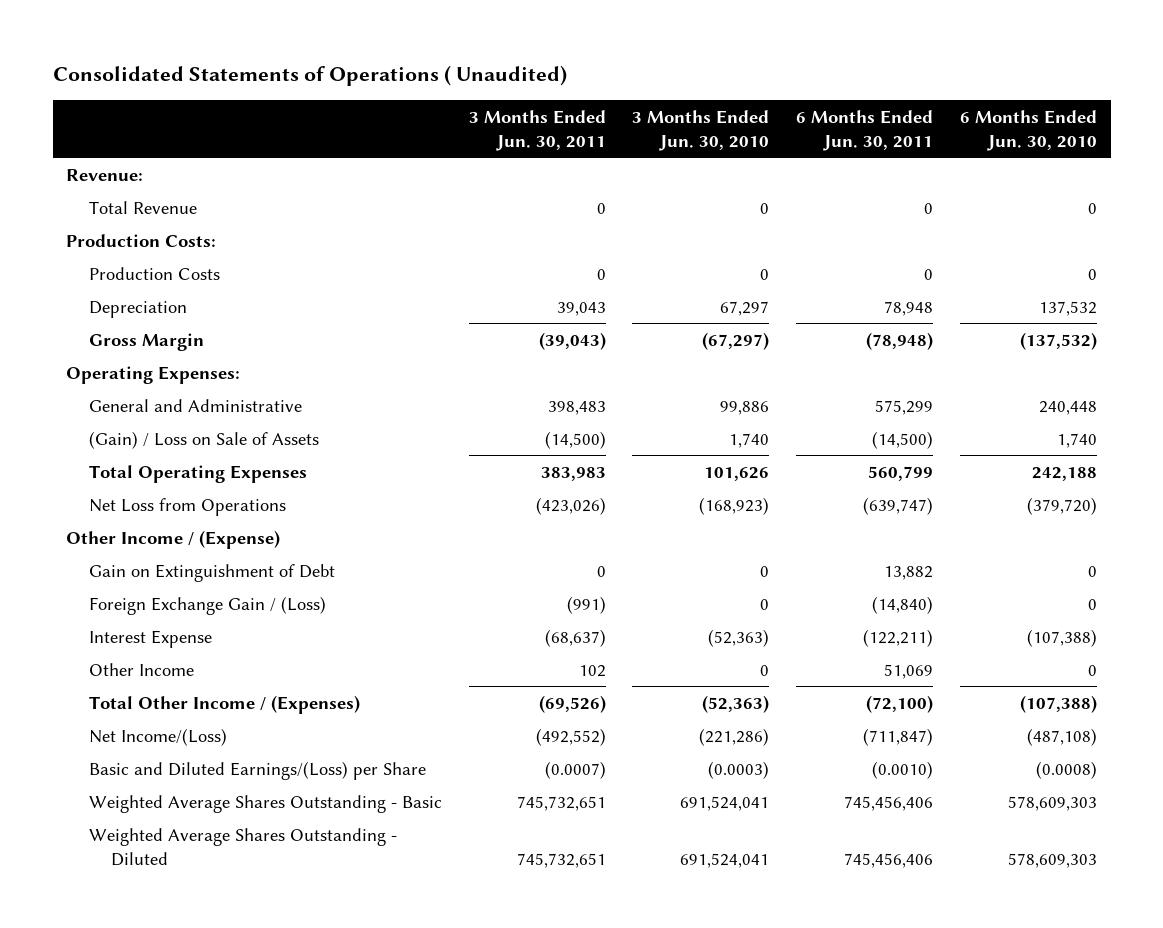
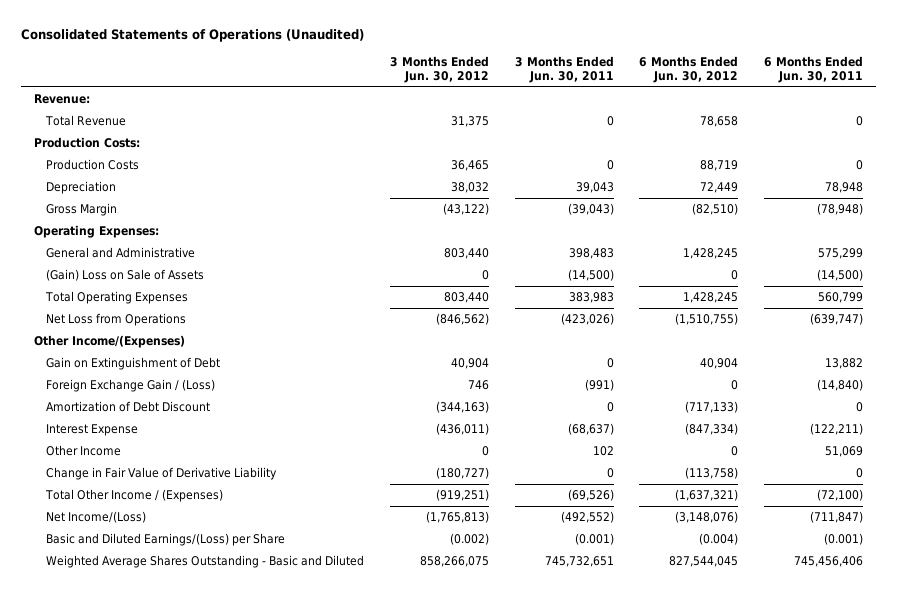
- Consolidated Statements of Operations ( Unaudited)
+ Consolidated Statements of Operations (Unaudited)
- | 3 Months Ended Jun. 30, 2011 | 3 Months Ended Jun. 30, 2010 | 6 Months Ended Jun. 30, 2011 | 6 Months Ended Jun. 30, 2010
+ | 3 Months Ended Jun. 30, 2012 | 3 Months Ended Jun. 30, 2011 | 6 Months Ended Jun. 30, 2012 | 6 Months Ended Jun. 30, 2011
- (Gain) / Loss on Sale of Assets | (14,500) | 1,740 | (14,500) | 1,740
+ (Gain) Loss on Sale of Assets | 0 | (14,500) | 0 | (14,500)
- Other Income / (Expense)
+ Other Income/(Expenses)
+ Amortization of Debt Discount | (344,163) | 0 | (717,133) | 0
+ Change in Fair Value of Derivative Liability | (180,727) | 0 | (113,758) | 0
- Basic and Diluted Earnings/(Loss) per Share | (0.0007) | (0.0003) | (0.0010) | (0.0008)
- Weighted Average Shares Outstanding - Basic | 745,732,651 | 691,524,041 | 745,456,406 | 578,609,303
- Weighted Average Shares Outstanding - Diluted | 745,732,651 | 691,524,041 | 745,456,406 | 578,609,303
+ Basic and Diluted Earnings/(Loss) per Share | (0.002) | (0.001) | (0.004) | (0.001)
+ Weighted Average Shares Outstanding - Basic and Diluted | 858,266,075 | 745,732,651 | 827,544,045 | 745,456,406

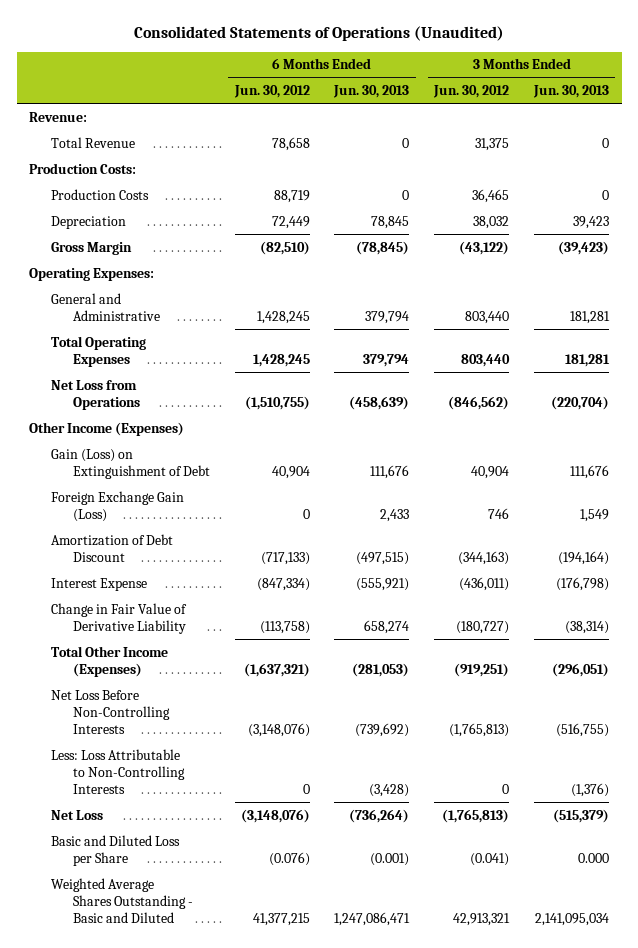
- | 3 Months Ended Jun. 30, 2012 | 3 Months Ended Jun. 30, 2011 | 6 Months Ended Jun. 30, 2012 | 6 Months Ended Jun. 30, 2011
+ | 6 Months Ended Jun. 30, 2012 | 6 Months Ended Jun. 30, 2013 | 3 Months Ended Jun. 30, 2012 | 3 Months Ended Jun. 30, 2013
- (Gain) Loss on Sale of Assets | 0 | (14,500) | 0 | (14,500)
- Other Income/(Expenses)
- Gain on Extinguishment of Debt | 40,904 | 0 | 40,904 | 13,882
- Foreign Exchange Gain / (Loss) | 746 | (991) | 0 | (14,840)
+ Other Income (Expenses)
+ Gain (Loss) on Extinguishment of Debt | 40,904 | 111,676 | 40,904 | 111,676
+ Foreign Exchange Gain (Loss) | 0 | 2,433 | 746 | 1,549
- Other Income | 0 | 102 | 0 | 51,069
- Total Other Income / (Expenses) | (919,251) | (69,526) | (1,637,321) | (72,100)
- Net Income/(Loss) | (1,765,813) | (492,552) | (3,148,076) | (711,847)
- Basic and Diluted Earnings/(Loss) per Share | (0.002) | (0.001) | (0.004) | (0.001)
- Weighted Average Shares Outstanding - Basic and Diluted | 858,266,075 | 745,732,651 | 827,544,045 | 745,456,406
+ Total Other Income (Expenses) | (1,637,321) | (281,053) | (919,251) | (296,051)
+ Net Loss Before Non-Controlling Interests | (3,148,076) | (739,692) | (1,765,813) | (516,755)
+ Less: Loss Attributable to Non-Controlling Interests | 0 | (3,428) | 0 | (1,376)
+ Net Loss | (3,148,076) | (736,264) | (1,765,813) | (515,379)
+ Basic and Diluted Loss per Share | (0.076) | (0.001) | (0.041) | 0.000
+ Weighted Average Shares Outstanding - Basic and Diluted | 41,377,215 | 1,247,086,471 | 42,913,321 | 2,141,095,034

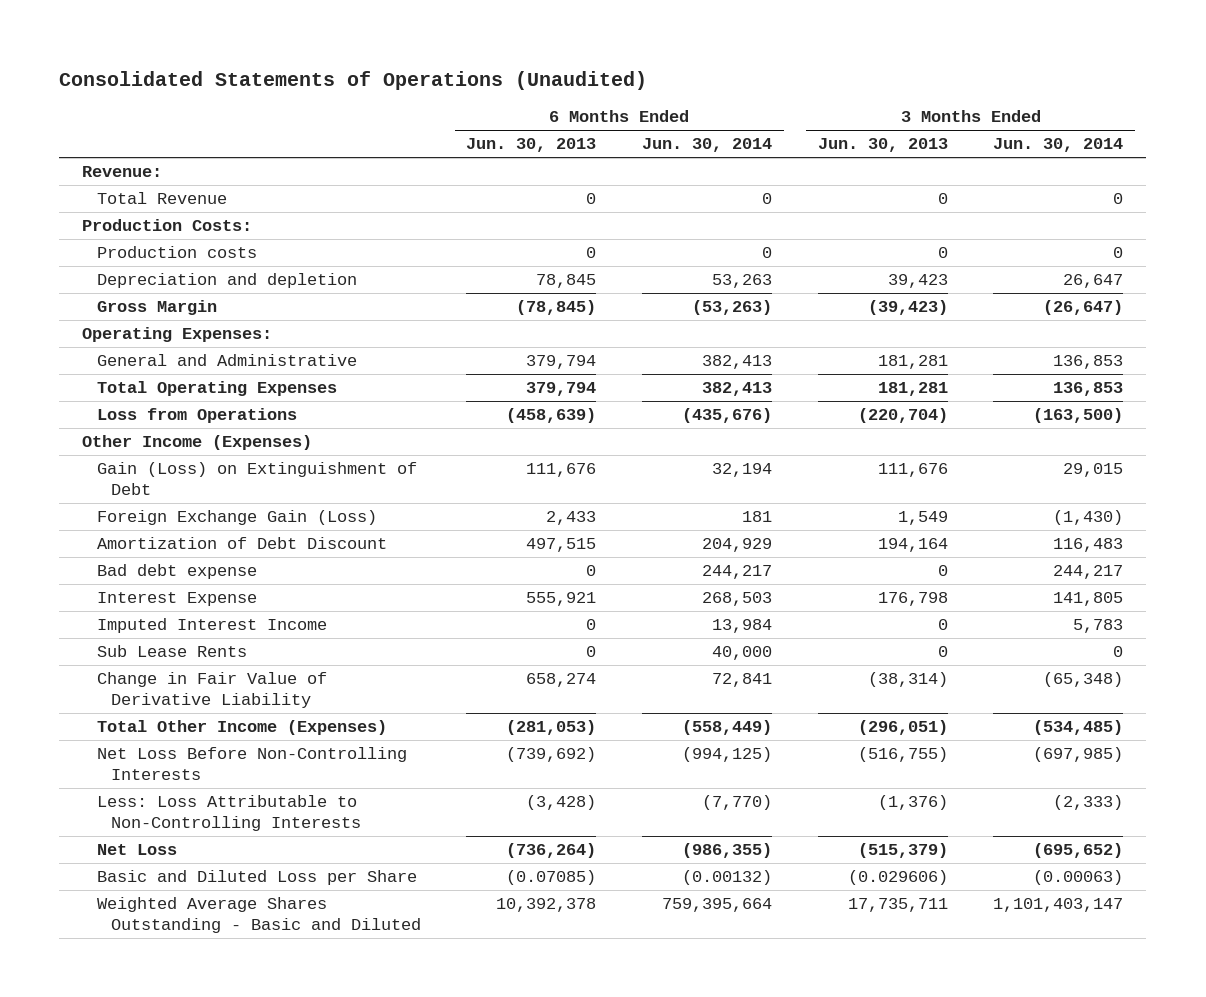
- | 6 Months Ended Jun. 30, 2012 | 6 Months Ended Jun. 30, 2013 | 3 Months Ended Jun. 30, 2012 | 3 Months Ended Jun. 30, 2013
+ | 6 Months Ended Jun. 30, 2013 | 6 Months Ended Jun. 30, 2014 | 3 Months Ended Jun. 30, 2013 | 3 Months Ended Jun. 30, 2014
- Production Costs | 88,719 | 0 | 36,465 | 0
- Depreciation | 72,449 | 78,845 | 38,032 | 39,423
+ Production costs | 0 | 0 | 0 | 0
+ Depreciation and depletion | 78,845 | 53,263 | 39,423 | 26,647
- Net Loss from Operations | (1,510,755) | (458,639) | (846,562) | (220,704)
+ Loss from Operations | (458,639) | (435,676) | (220,704) | (163,500)
- Amortization of Debt Discount | (717,133) | (497,515) | (344,163) | (194,164)
- Interest Expense | (847,334) | (555,921) | (436,011) | (176,798)
+ Amortization of Debt Discount | 497,515 | 204,929 | 194,164 | 116,483
+ Bad debt expense | 0 | 244,217 | 0 | 244,217
+ Interest Expense | 555,921 | 268,503 | 176,798 | 141,805
+ Imputed Interest Income | 0 | 13,984 | 0 | 5,783
+ Sub Lease Rents | 0 | 40,000 | 0 | 0
- Basic and Diluted Loss per Share | (0.076) | (0.001) | (0.041) | 0.000
- Weighted Average Shares Outstanding - Basic and Diluted | 41,377,215 | 1,247,086,471 | 42,913,321 | 2,141,095,034
+ Basic and Diluted Loss per Share | (0.07085) | (0.00132) | (0.029606) | (0.00063)
+ Weighted Average Shares Outstanding - Basic and Diluted | 10,392,378 | 759,395,664 | 17,735,711 | 1,101,403,147

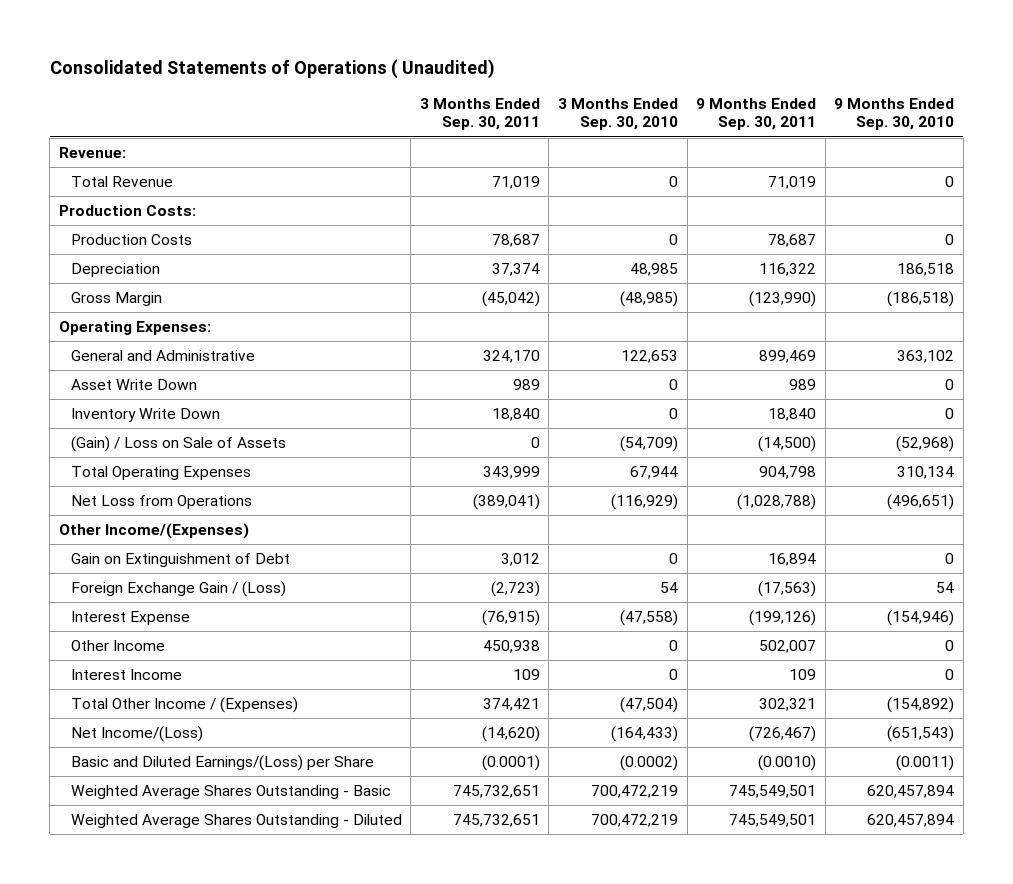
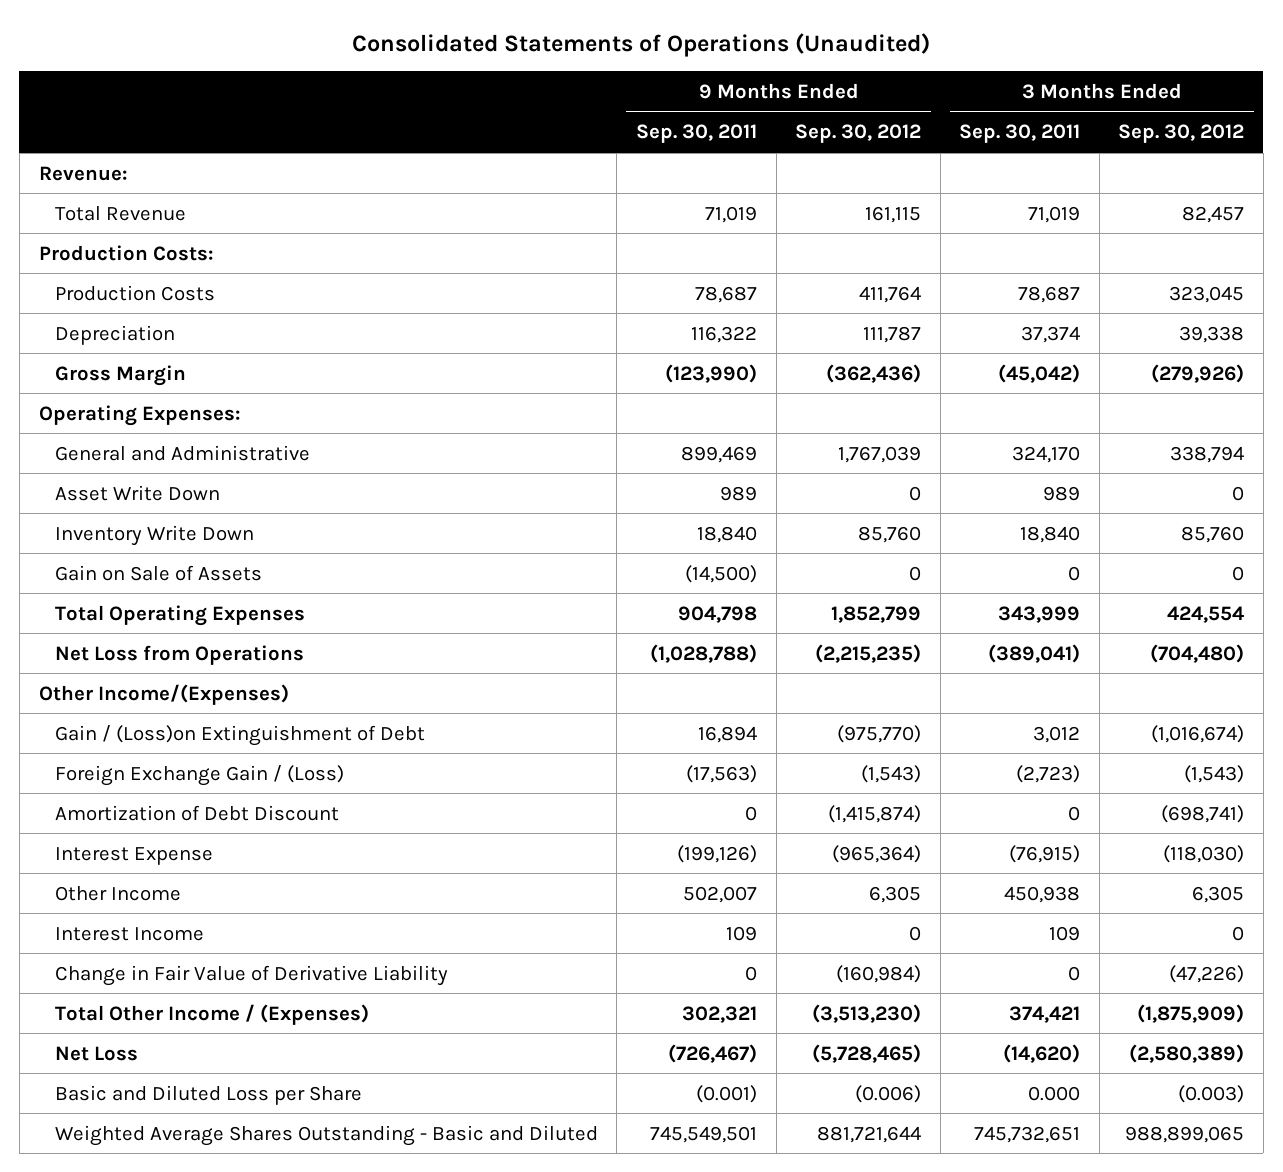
- Consolidated Statements of Operations ( Unaudited)
+ Consolidated Statements of Operations (Unaudited)
- | 3 Months Ended Sep. 30, 2011 | 3 Months Ended Sep. 30, 2010 | 9 Months Ended Sep. 30, 2011 | 9 Months Ended Sep. 30, 2010
+ | 9 Months Ended Sep. 30, 2011 | 9 Months Ended Sep. 30, 2012 | 3 Months Ended Sep. 30, 2011 | 3 Months Ended Sep. 30, 2012
- (Gain) / Loss on Sale of Assets | 0 | (54,709) | (14,500) | (52,968)
+ Gain on Sale of Assets | (14,500) | 0 | 0 | 0
- Gain on Extinguishment of Debt | 3,012 | 0 | 16,894 | 0
+ Gain / (Loss)on Extinguishment of Debt | 16,894 | (975,770) | 3,012 | (1,016,674)
+ Amortization of Debt Discount | 0 | (1,415,874) | 0 | (698,741)
+ Change in Fair Value of Derivative Liability | 0 | (160,984) | 0 | (47,226)
- Net Income/(Loss) | (14,620) | (164,433) | (726,467) | (651,543)
- Basic and Diluted Earnings/(Loss) per Share | (0.0001) | (0.0002) | (0.0010) | (0.0011)
- Weighted Average Shares Outstanding - Basic | 745,732,651 | 700,472,219 | 745,549,501 | 620,457,894
- Weighted Average Shares Outstanding - Diluted | 745,732,651 | 700,472,219 | 745,549,501 | 620,457,894
+ Net Loss | (726,467) | (5,728,465) | (14,620) | (2,580,389)
+ Basic and Diluted Loss per Share | (0.001) | (0.006) | 0.000 | (0.003)
+ Weighted Average Shares Outstanding - Basic and Diluted | 745,549,501 | 881,721,644 | 745,732,651 | 988,899,065

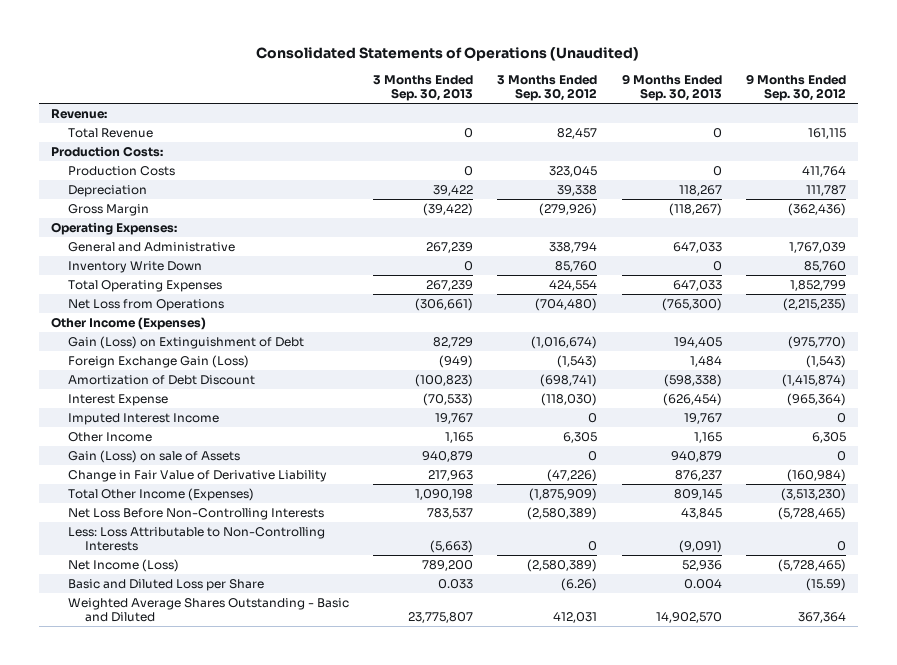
- | 9 Months Ended Sep. 30, 2011 | 9 Months Ended Sep. 30, 2012 | 3 Months Ended Sep. 30, 2011 | 3 Months Ended Sep. 30, 2012
+ | 3 Months Ended Sep. 30, 2013 | 3 Months Ended Sep. 30, 2012 | 9 Months Ended Sep. 30, 2013 | 9 Months Ended Sep. 30, 2012
- Asset Write Down | 989 | 0 | 989 | 0
- Gain on Sale of Assets | (14,500) | 0 | 0 | 0
- Other Income/(Expenses)
- Gain / (Loss)on Extinguishment of Debt | 16,894 | (975,770) | 3,012 | (1,016,674)
- Foreign Exchange Gain / (Loss) | (17,563) | (1,543) | (2,723) | (1,543)
+ Other Income (Expenses)
+ Gain (Loss) on Extinguishment of Debt | 82,729 | (1,016,674) | 194,405 | (975,770)
+ Foreign Exchange Gain (Loss) | (949) | (1,543) | 1,484 | (1,543)
+ Imputed Interest Income | 19,767 | 0 | 19,767 | 0
- Interest Income | 109 | 0 | 109 | 0
+ Gain (Loss) on sale of Assets | 940,879 | 0 | 940,879 | 0
- Total Other Income / (Expenses) | 302,321 | (3,513,230) | 374,421 | (1,875,909)
- Net Loss | (726,467) | (5,728,465) | (14,620) | (2,580,389)
- Basic and Diluted Loss per Share | (0.001) | (0.006) | 0.000 | (0.003)
- Weighted Average Shares Outstanding - Basic and Diluted | 745,549,501 | 881,721,644 | 745,732,651 | 988,899,065
+ Total Other Income (Expenses) | 1,090,198 | (1,875,909) | 809,145 | (3,513,230)
+ Net Loss Before Non-Controlling Interests | 783,537 | (2,580,389) | 43,845 | (5,728,465)
+ Less: Loss Attributable to Non-Controlling Interests | (5,663) | 0 | (9,091) | 0
+ Net Income (Loss) | 789,200 | (2,580,389) | 52,936 | (5,728,465)
+ Basic and Diluted Loss per Share | 0.033 | (6.26) | 0.004 | (15.59)
+ Weighted Average Shares Outstanding - Basic and Diluted | 23,775,807 | 412,031 | 14,902,570 | 367,364

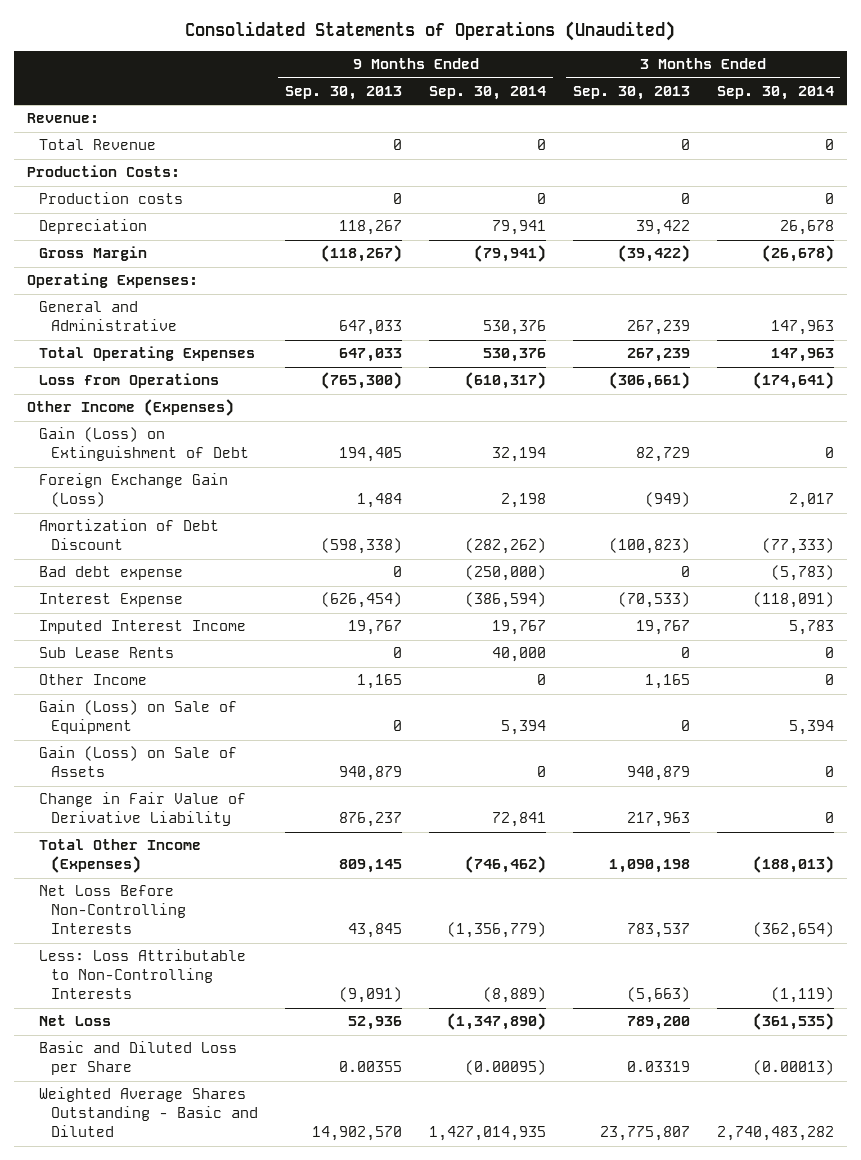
- | 3 Months Ended Sep. 30, 2013 | 3 Months Ended Sep. 30, 2012 | 9 Months Ended Sep. 30, 2013 | 9 Months Ended Sep. 30, 2012
+ | 9 Months Ended Sep. 30, 2013 | 9 Months Ended Sep. 30, 2014 | 3 Months Ended Sep. 30, 2013 | 3 Months Ended Sep. 30, 2014
- Production Costs | 0 | 323,045 | 0 | 411,764
+ Production costs | 0 | 0 | 0 | 0
- Inventory Write Down | 0 | 85,760 | 0 | 85,760
- Net Loss from Operations | (306,661) | (704,480) | (765,300) | (2,215,235)
+ Loss from Operations | (765,300) | (610,317) | (306,661) | (174,641)
+ Bad debt expense | 0 | (250,000) | 0 | (5,783)
+ Sub Lease Rents | 0 | 40,000 | 0 | 0
- Gain (Loss) on sale of Assets | 940,879 | 0 | 940,879 | 0
+ Gain (Loss) on Sale of Equipment | 0 | 5,394 | 0 | 5,394
+ Gain (Loss) on Sale of Assets | 940,879 | 0 | 940,879 | 0
- Net Income (Loss) | 789,200 | (2,580,389) | 52,936 | (5,728,465)
- Basic and Diluted Loss per Share | 0.033 | (6.26) | 0.004 | (15.59)
+ Net Loss | 52,936 | (1,347,890) | 789,200 | (361,535)
+ Basic and Diluted Loss per Share | 0.00355 | (0.00095) | 0.03319 | (0.00013)

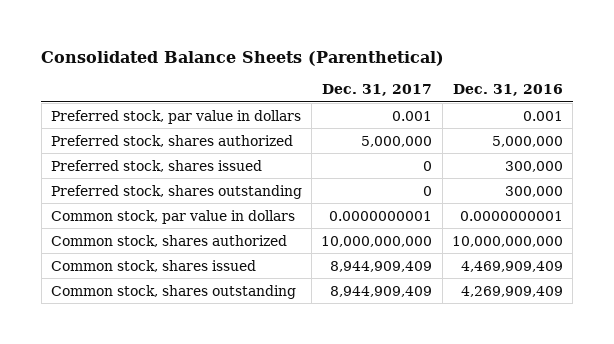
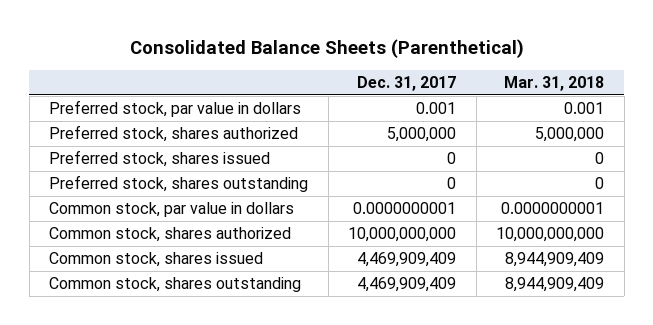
- | Dec. 31, 2017 | Dec. 31, 2016
+ | Dec. 31, 2017 | Mar. 31, 2018
- Common stock, shares issued | 8,944,909,409 | 4,469,909,409
- Common stock, shares outstanding | 8,944,909,409 | 4,269,909,409
+ Common stock, shares issued | 4,469,909,409 | 8,944,909,409
+ Common stock, shares outstanding | 4,469,909,409 | 8,944,909,409

